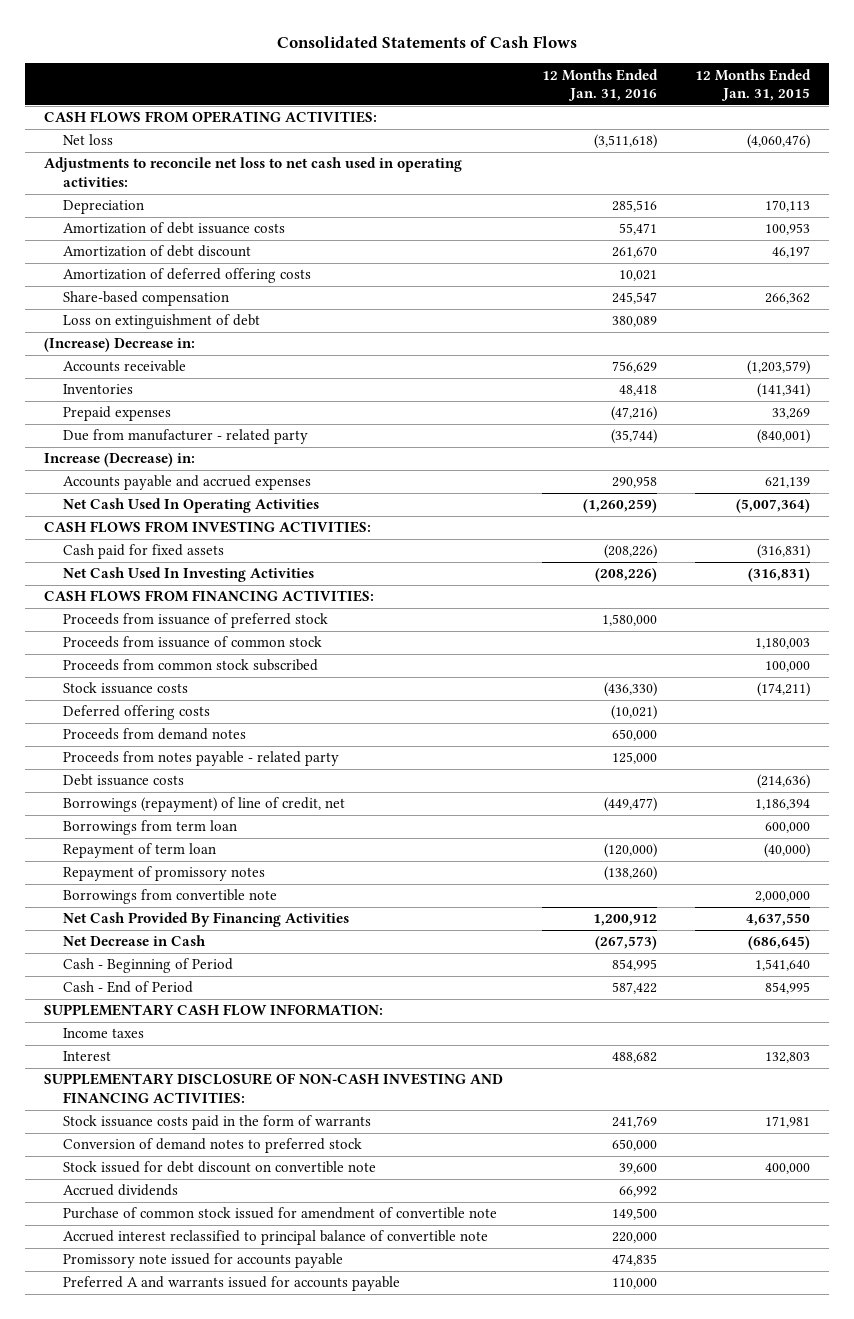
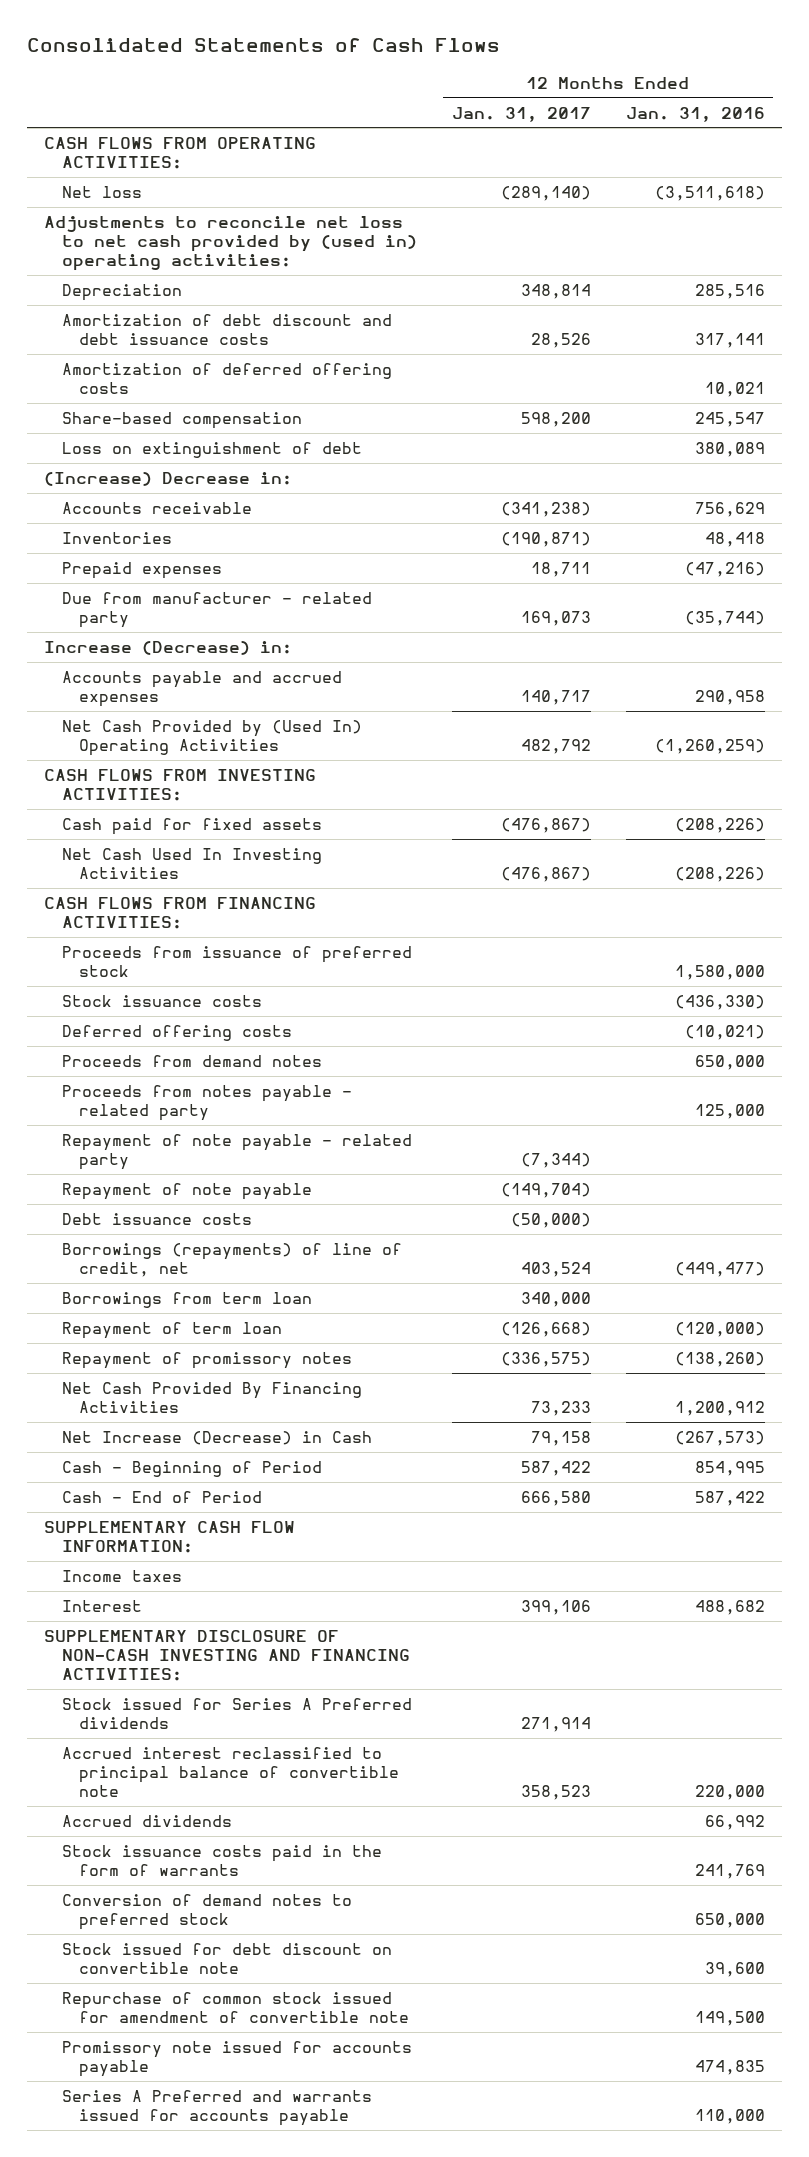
- | 12 Months Ended Jan. 31, 2016 | 12 Months Ended Jan. 31, 2015
+ | 12 Months Ended Jan. 31, 2017 | 12 Months Ended Jan. 31, 2016
- Adjustments to reconcile net loss to net cash used in operating activities:
+ Adjustments to reconcile net loss to net cash provided by (used in) operating activities:
- Amortization of debt issuance costs | 55,471 | 100,953
- Amortization of debt discount | 261,670 | 46,197
+ Amortization of debt discount and debt issuance costs | 28,526 | 317,141
- Net Cash Used In Operating Activities | (1,260,259) | (5,007,364)
+ Net Cash Provided by (Used In) Operating Activities | 482,792 | (1,260,259)
- Proceeds from issuance of common stock | | 1,180,003
- Proceeds from common stock subscribed | | 100,000
+ Repayment of note payable - related party | (7,344) |
+ Repayment of note payable | (149,704) |
- Borrowings (repayment) of line of credit, net | (449,477) | 1,186,394
+ Borrowings (repayments) of line of credit, net | 403,524 | (449,477)
- Borrowings from convertible note | | 2,000,000
- Net Decrease in Cash | (267,573) | (686,645)
+ Net Increase (Decrease) in Cash | 79,158 | (267,573)
+ Stock issued for Series A Preferred dividends | 271,914 |
moved up: Accrued interest reclassified to principal balance of convertible note | 358,523 | 220,000
moved up: Accrued dividends | | 66,992
- Purchase of common stock issued for amendment of convertible note | 149,500 |
+ Repurchase of common stock issued for amendment of convertible note | | 149,500
- Preferred A and warrants issued for accounts payable | 110,000 |
+ Series A Preferred and warrants issued for accounts payable | | 110,000

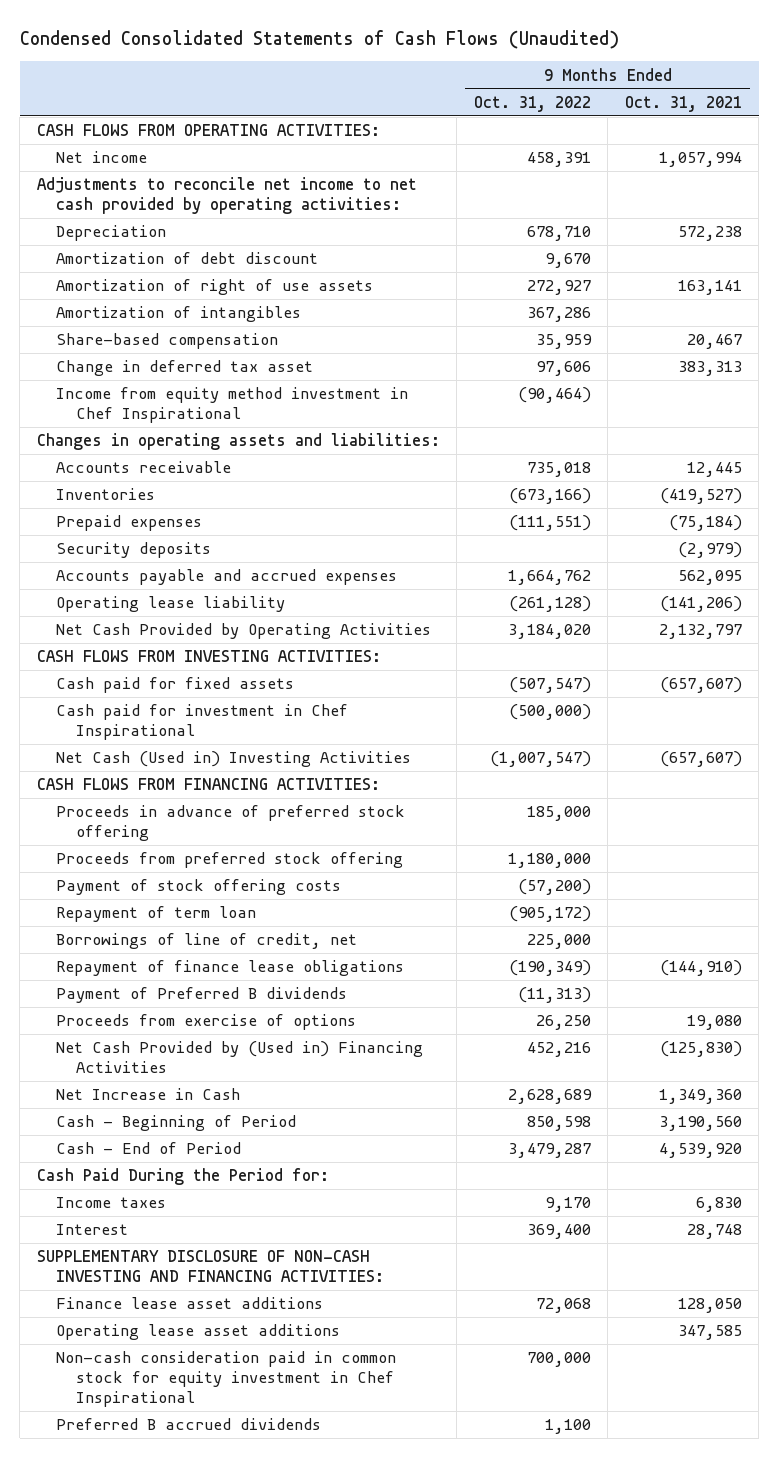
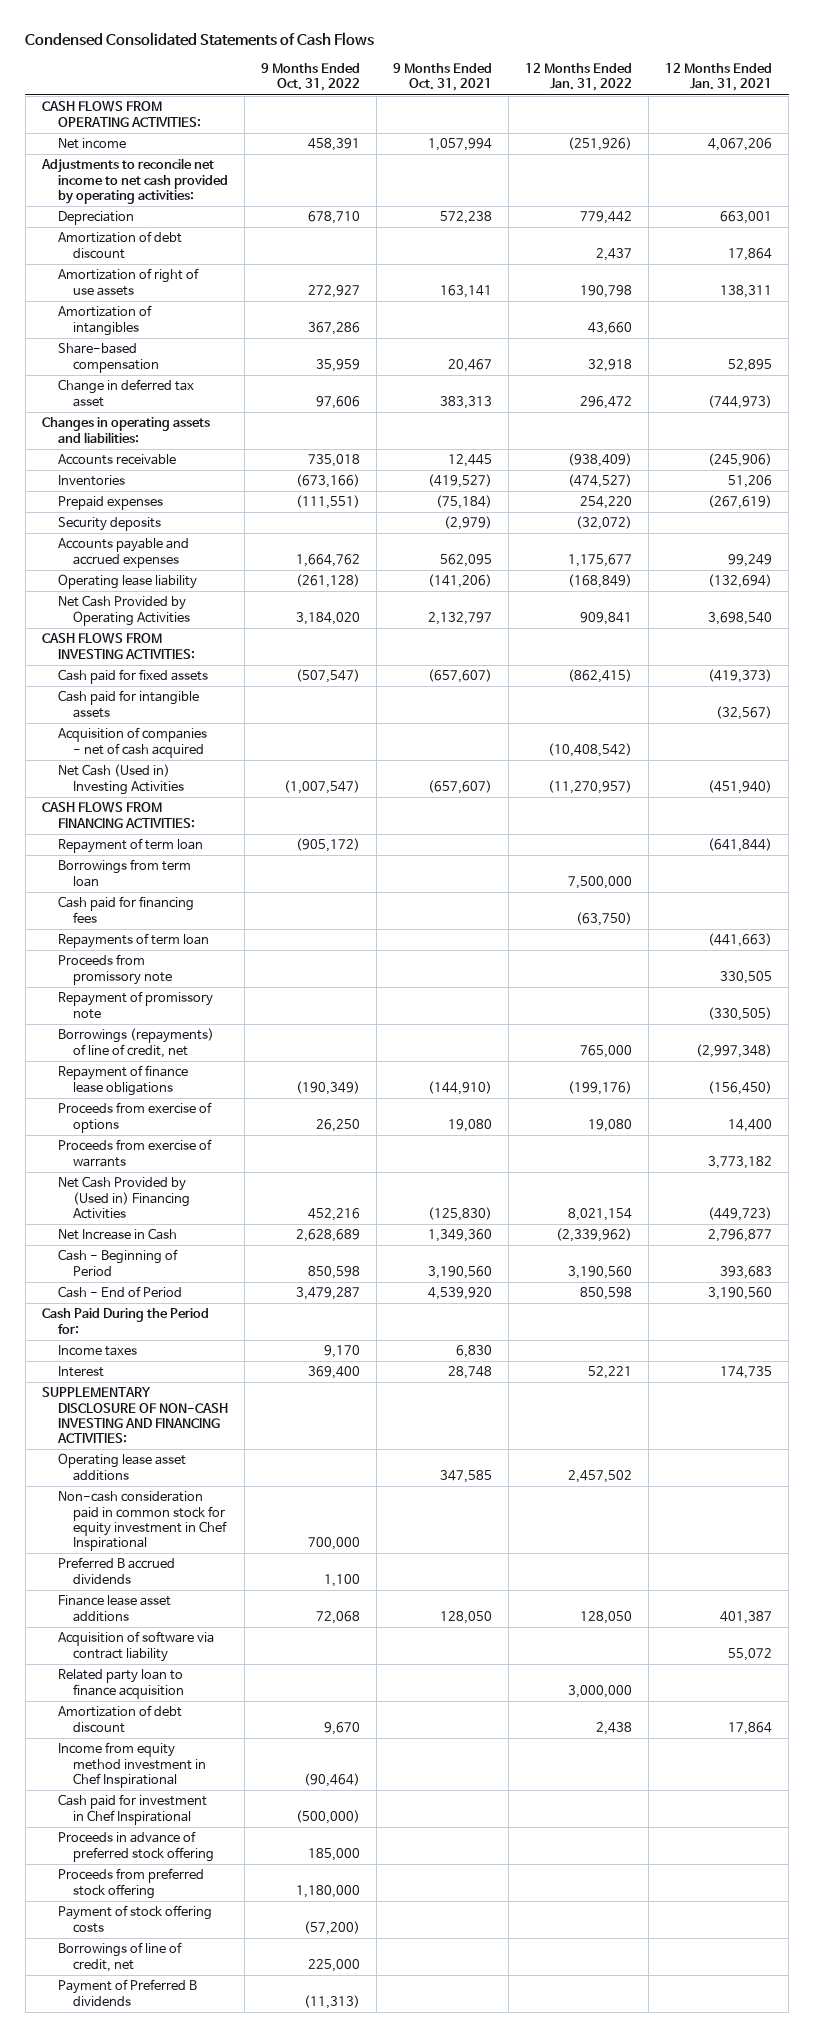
- Condensed Consolidated Statements of Cash Flows (Unaudited)
+ Condensed Consolidated Statements of Cash Flows
- | 9 Months Ended Oct. 31, 2022 | 9 Months Ended Oct. 31, 2021
+ | 9 Months Ended Oct. 31, 2022 | 9 Months Ended Oct. 31, 2021 | 12 Months Ended Jan. 31, 2022 | 12 Months Ended Jan. 31, 2021
+ Amortization of debt discount | | | 2,437 | 17,864
+ Cash paid for intangible assets | | | | (32,567)
+ Acquisition of companies - net of cash acquired | | | (10,408,542) |
+ Borrowings from term loan | | | 7,500,000 |
+ Cash paid for financing fees | | | (63,750) |
+ Repayments of term loan | | | | (441,663)
+ Proceeds from promissory note | | | | 330,505
+ Repayment of promissory note | | | | (330,505)
+ Borrowings (repayments) of line of credit, net | | | 765,000 | (2,997,348)
+ Proceeds from exercise of warrants | | | | 3,773,182
moved down: Finance lease asset additions | 72,068 | 128,050 | 128,050 | 401,387
+ Acquisition of software via contract liability | | | | 55,072
+ Related party loan to finance acquisition | | | 3,000,000 |
moved down: Amortization of debt discount | 9,670 | | 2,438 | 17,864
moved down: Income from equity method investment in Chef Inspirational | (90,464) | | |
moved down: Cash paid for investment in Chef Inspirational | (500,000) | | |
moved down: Proceeds in advance of preferred stock offering | 185,000 | | |
moved down: Proceeds from preferred stock offering | 1,180,000 | | |
moved down: Payment of stock offering costs | (57,200) | | |
moved down: Borrowings of line of credit, net | 225,000 | | |
moved down: Payment of Preferred B dividends | (11,313) | | |

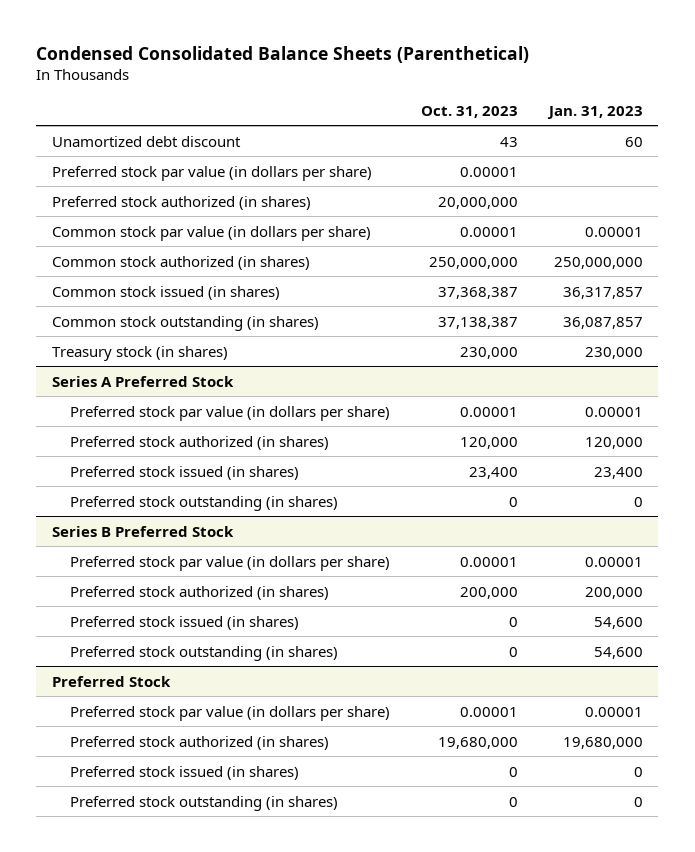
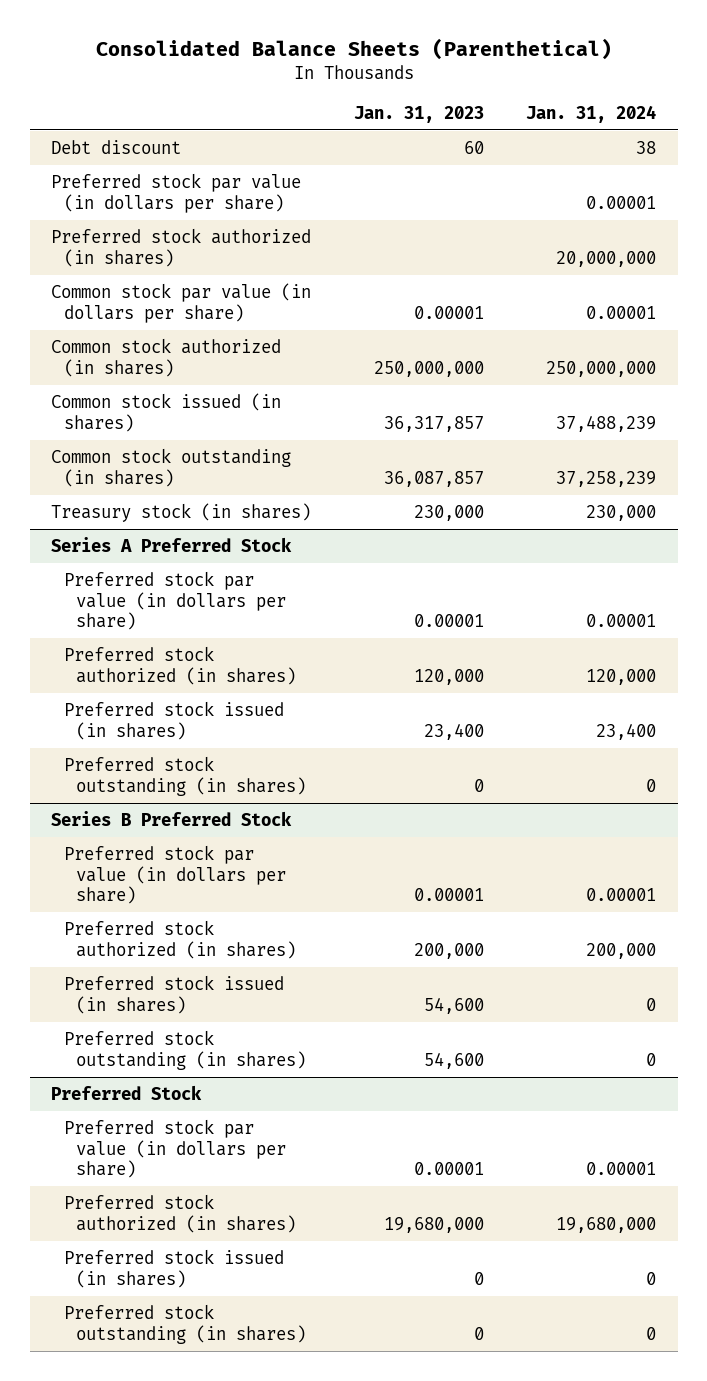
- Condensed Consolidated Balance Sheets (Parenthetical)
+ Consolidated Balance Sheets (Parenthetical)
- | Oct. 31, 2023 | Jan. 31, 2023
+ | Jan. 31, 2023 | Jan. 31, 2024
- Unamortized debt discount | 43 | 60
+ Debt discount | 60 | 38

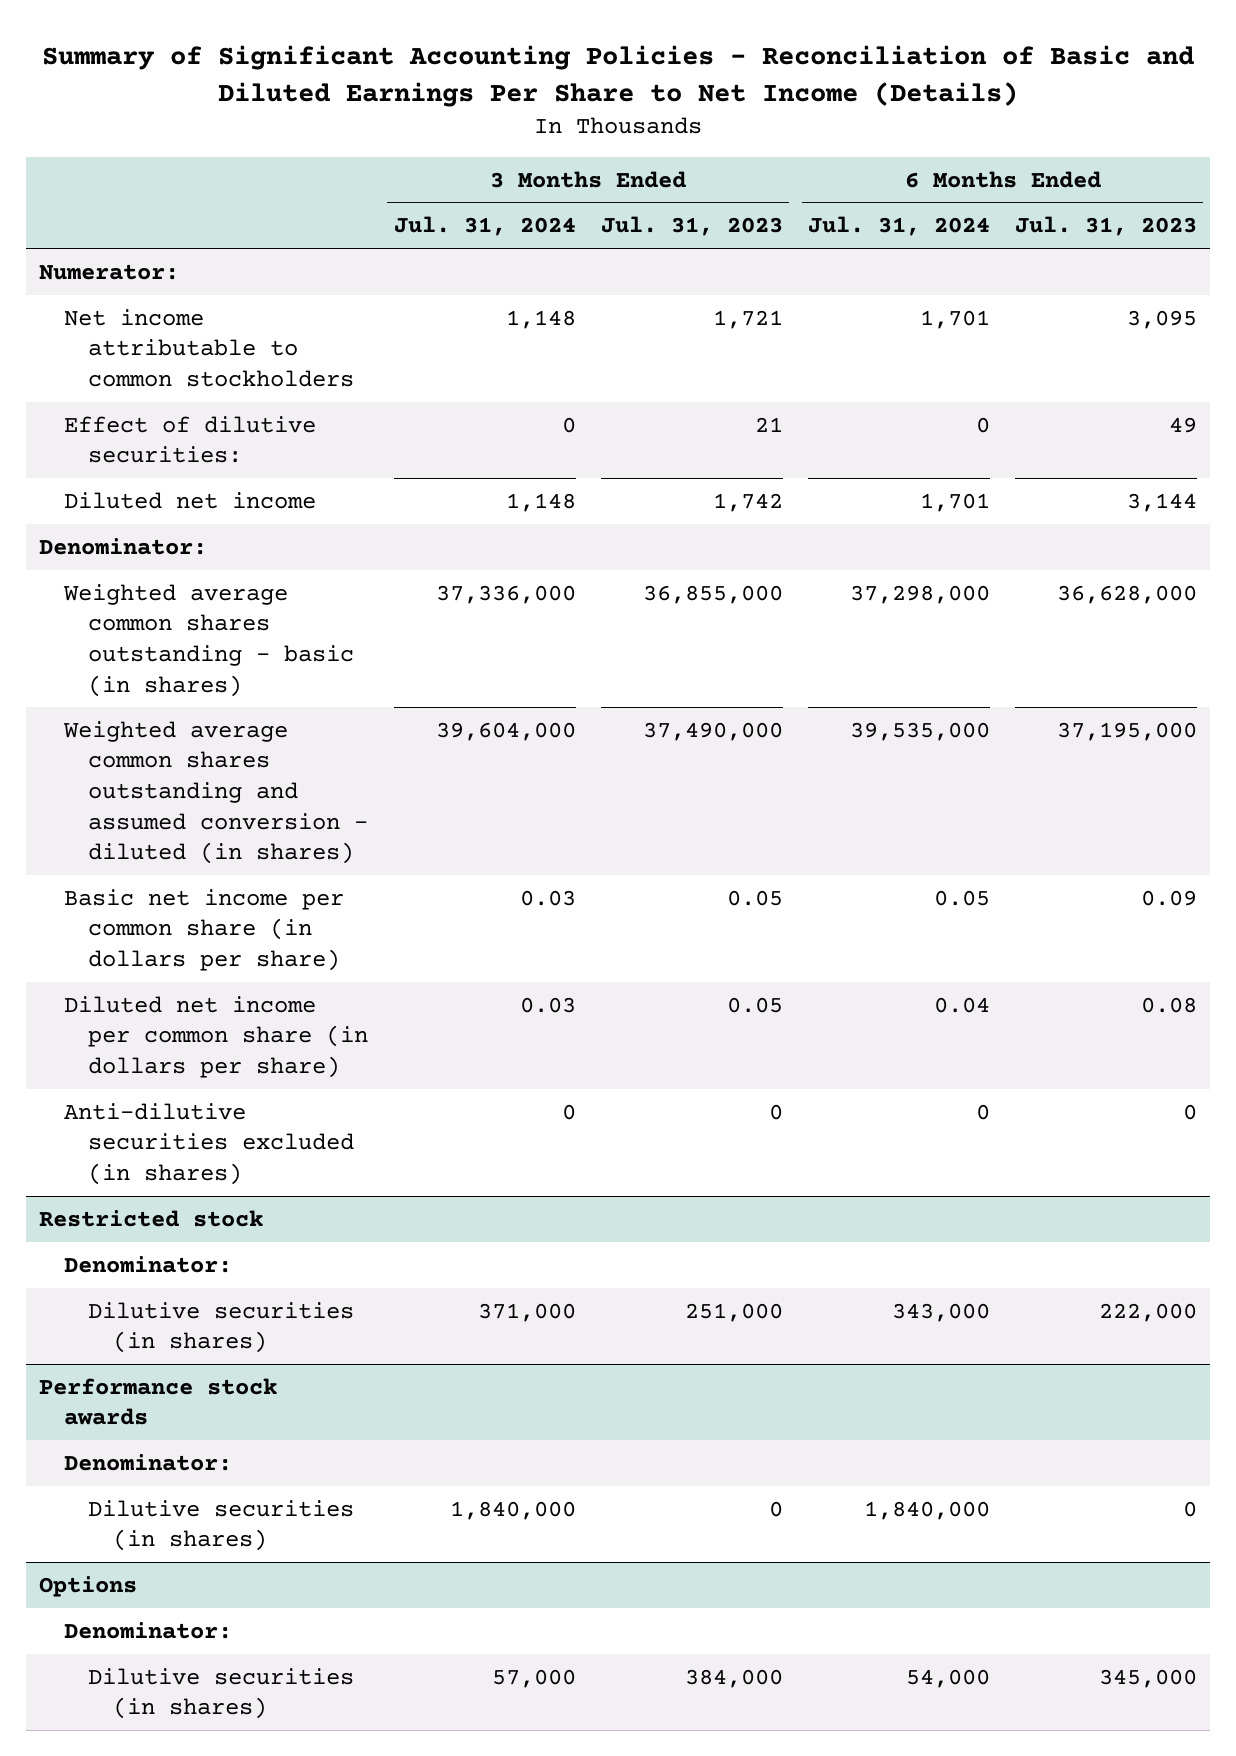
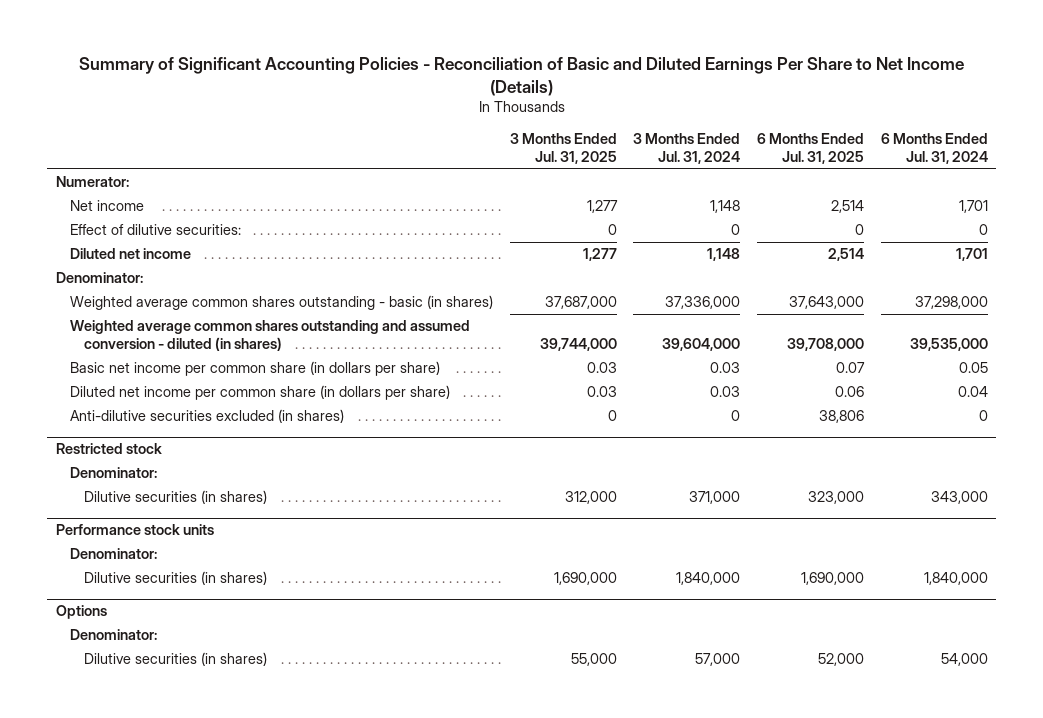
- | 3 Months Ended Jul. 31, 2024 | 3 Months Ended Jul. 31, 2023 | 6 Months Ended Jul. 31, 2024 | 6 Months Ended Jul. 31, 2023
+ | 3 Months Ended Jul. 31, 2025 | 3 Months Ended Jul. 31, 2024 | 6 Months Ended Jul. 31, 2025 | 6 Months Ended Jul. 31, 2024
- Net income attributable to common stockholders | 1,148 | 1,721 | 1,701 | 3,095
+ Net income | 1,277 | 1,148 | 2,514 | 1,701
- Performance stock awards
+ Performance stock units

